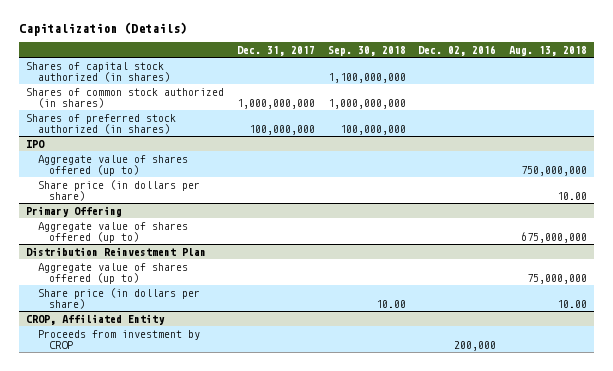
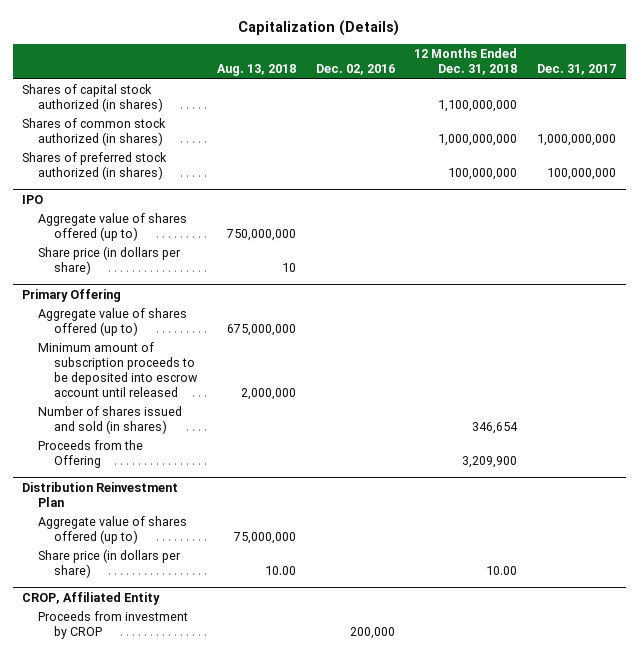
- | Dec. 31, 2017 | Sep. 30, 2018 | Dec. 02, 2016 | Aug. 13, 2018
+ | Aug. 13, 2018 | Dec. 02, 2016 | 12 Months Ended Dec. 31, 2018 | Dec. 31, 2017
@ IPO
- Share price (in dollars per share) | | | | 10.00
+ Share price (in dollars per share) | 10 | | |
@ Primary Offering
+ Minimum amount of subscription proceeds to be deposited into escrow account until released | 2,000,000 | | |
+ Number of shares issued and sold (in shares) | | | 346,654 |
+ Proceeds from the Offering | | | 3,209,900 |

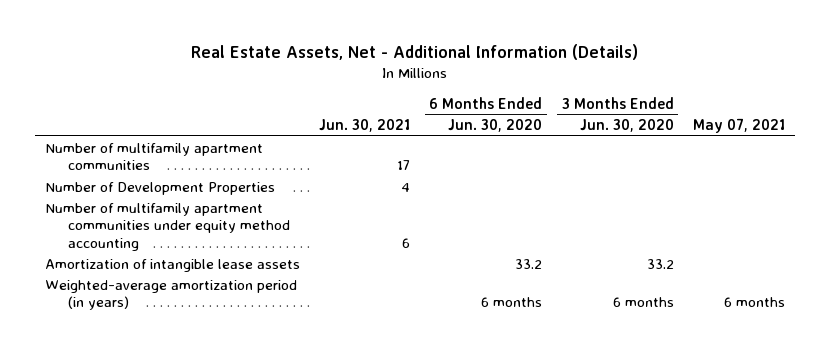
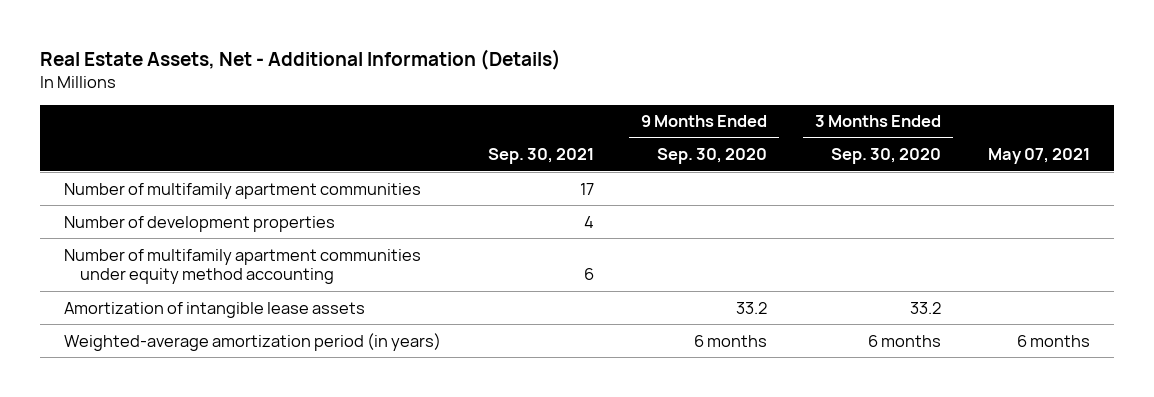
- | Jun. 30, 2021 | 6 Months Ended Jun. 30, 2020 | 3 Months Ended Jun. 30, 2020 | May 07, 2021
+ | Sep. 30, 2021 | 9 Months Ended Sep. 30, 2020 | 3 Months Ended Sep. 30, 2020 | May 07, 2021
- Number of Development Properties | 4 | | |
+ Number of development properties | 4 | | |

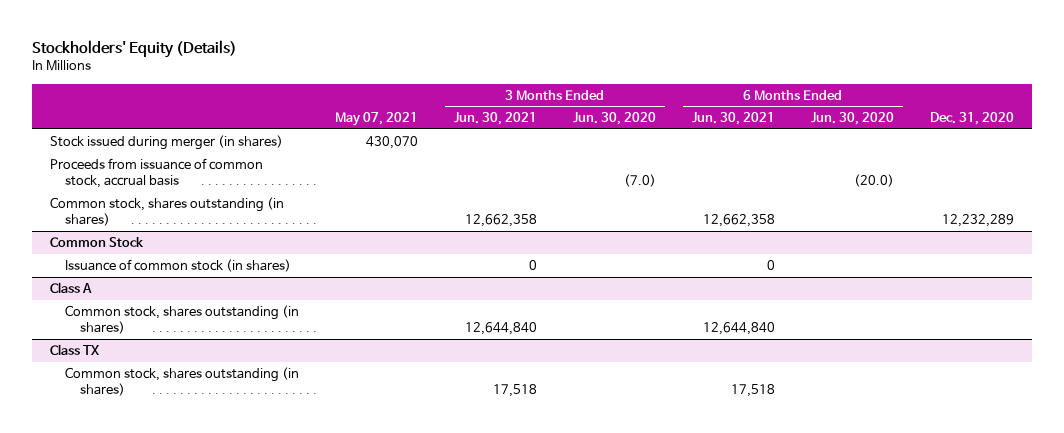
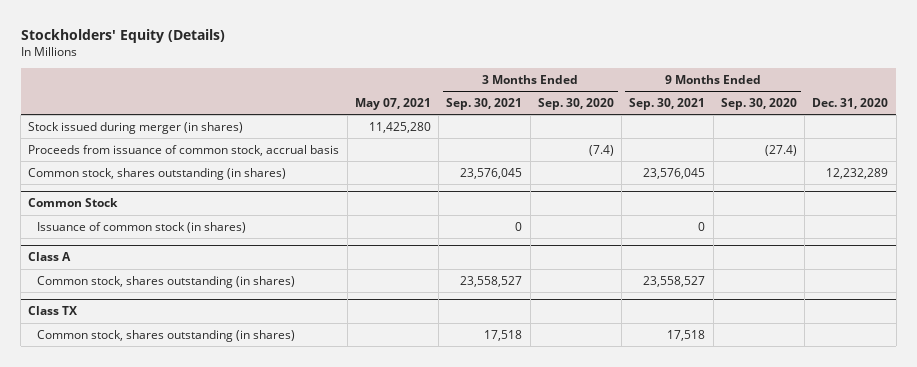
- | May 07, 2021 | 3 Months Ended Jun. 30, 2021 | 3 Months Ended Jun. 30, 2020 | 6 Months Ended Jun. 30, 2021 | 6 Months Ended Jun. 30, 2020 | Dec. 31, 2020
+ | May 07, 2021 | 3 Months Ended Sep. 30, 2021 | 3 Months Ended Sep. 30, 2020 | 9 Months Ended Sep. 30, 2021 | 9 Months Ended Sep. 30, 2020 | Dec. 31, 2020
- Stock issued during merger (in shares) | 430,070 | | | | |
+ Stock issued during merger (in shares) | 11,425,280 | | | | |

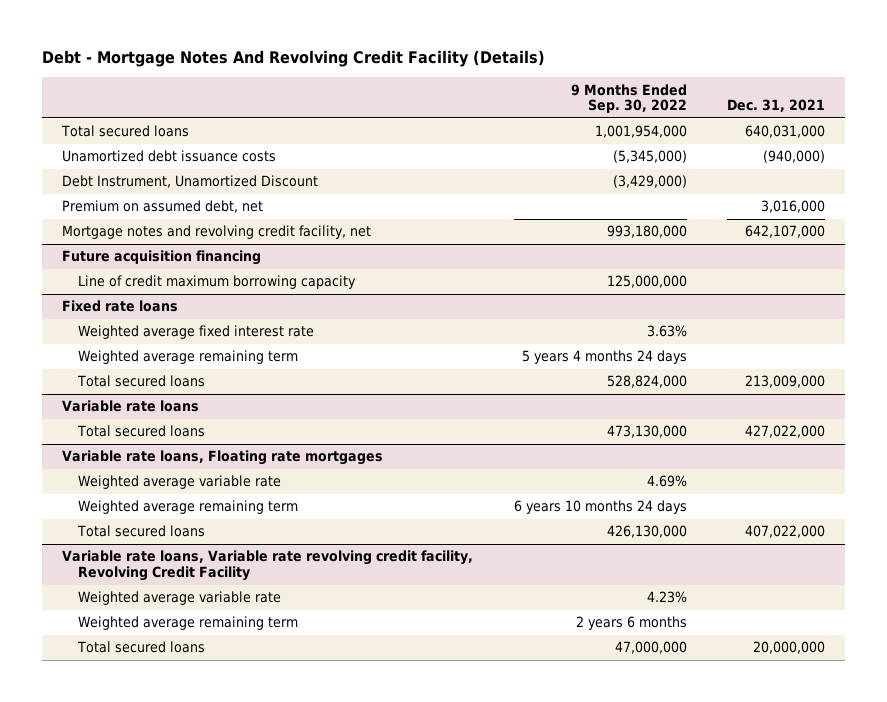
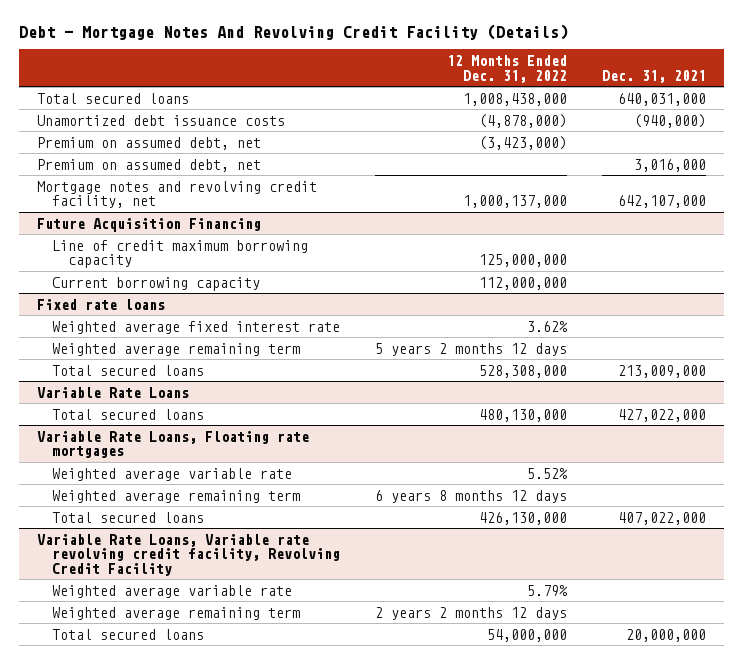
- | 9 Months Ended Sep. 30, 2022 | Dec. 31, 2021
+ | 12 Months Ended Dec. 31, 2022 | Dec. 31, 2021
- Debt Instrument, Unamortized Discount | (3,429,000) |
+ Premium on assumed debt, net | (3,423,000) |
- Future acquisition financing
+ Future Acquisition Financing
+ Current borrowing capacity | 112,000,000 |
- Variable rate loans
+ Variable Rate Loans
- Variable rate loans, Floating rate mortgages
+ Variable Rate Loans, Floating rate mortgages
- Variable rate loans, Variable rate revolving credit facility, Revolving Credit Facility
+ Variable Rate Loans, Variable rate revolving credit facility, Revolving Credit Facility

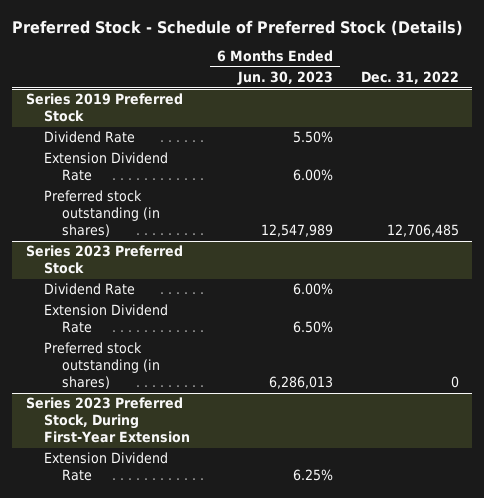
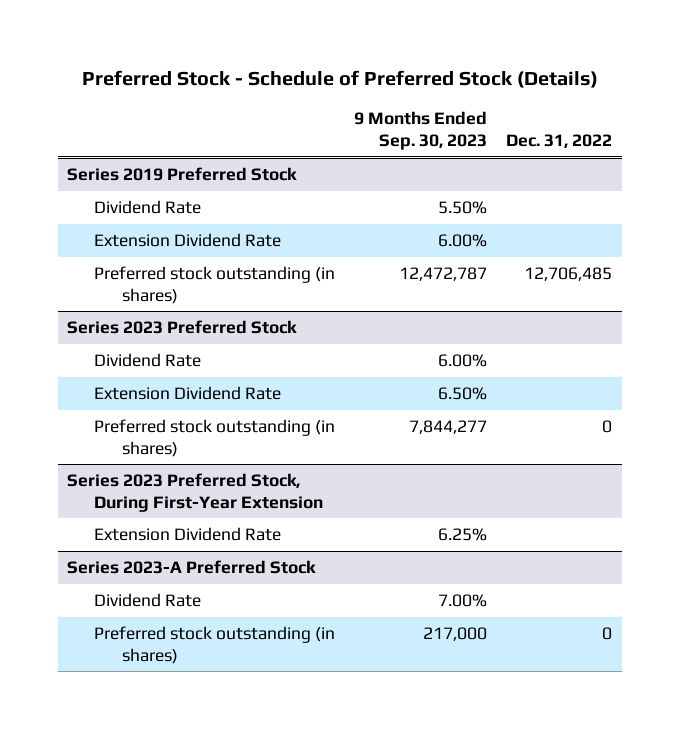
- | 6 Months Ended Jun. 30, 2023 | Dec. 31, 2022
+ | 9 Months Ended Sep. 30, 2023 | Dec. 31, 2022
+ Series 2023-A Preferred Stock
+ Dividend Rate | 7.00% |
+ Preferred stock outstanding (in shares) | 217,000 | 0

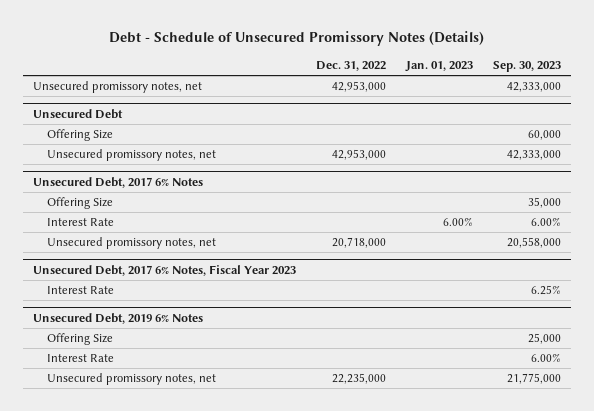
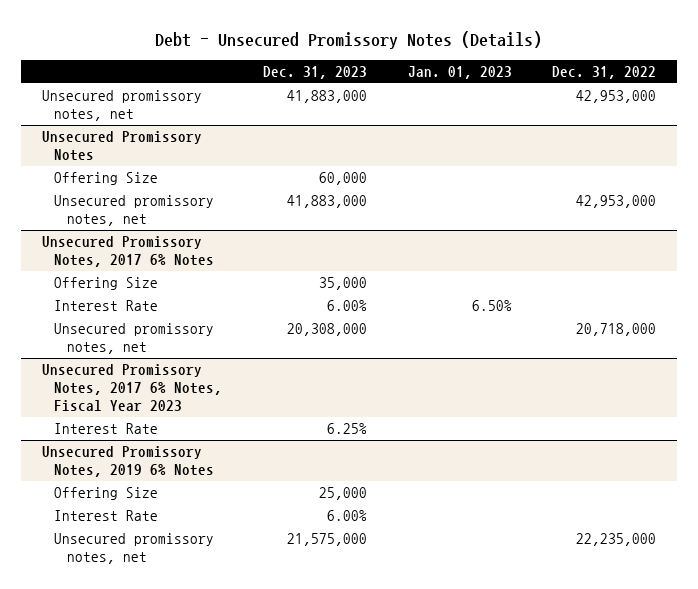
- Debt - Schedule of Unsecured Promissory Notes (Details)
+ Debt - Unsecured Promissory Notes (Details)
- | Dec. 31, 2022 | Jan. 01, 2023 | Sep. 30, 2023
+ | Dec. 31, 2023 | Jan. 01, 2023 | Dec. 31, 2022
- Unsecured Debt
+ Unsecured Promissory Notes
- Unsecured Debt, 2017 6% Notes
+ Unsecured Promissory Notes, 2017 6% Notes
- Interest Rate | | 6.00% | 6.00%
+ Interest Rate | 6.00% | 6.50% |
- Unsecured Debt, 2017 6% Notes, Fiscal Year 2023
+ Unsecured Promissory Notes, 2017 6% Notes, Fiscal Year 2023
- Unsecured Debt, 2019 6% Notes
+ Unsecured Promissory Notes, 2019 6% Notes

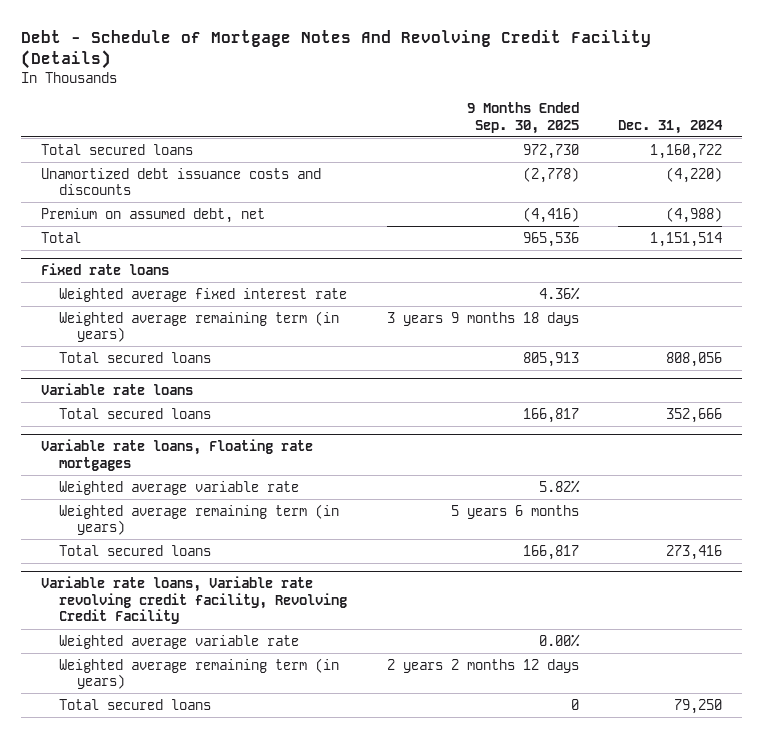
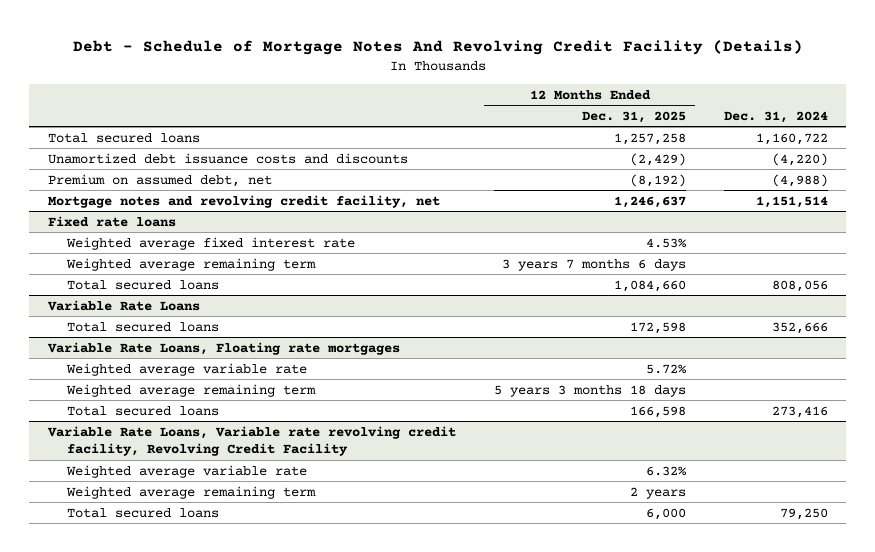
- | 9 Months Ended Sep. 30, 2025 | Dec. 31, 2024
+ | 12 Months Ended Dec. 31, 2025 | Dec. 31, 2024
- Total | 965,536 | 1,151,514
+ Mortgage notes and revolving credit facility, net | 1,246,637 | 1,151,514
@ Fixed rate loans
- Weighted average remaining term (in years) | 3 years 9 months 18 days |
+ Weighted average remaining term | 3 years 7 months 6 days |
- Variable rate loans
+ Variable Rate Loans
- Variable rate loans, Floating rate mortgages
+ Variable Rate Loans, Floating rate mortgages
- Weighted average remaining term (in years) | 5 years 6 months |
+ Weighted average remaining term | 5 years 3 months 18 days |
- Variable rate loans, Variable rate revolving credit facility, Revolving Credit Facility
+ Variable Rate Loans, Variable rate revolving credit facility, Revolving Credit Facility
- Weighted average remaining term (in years) | 2 years 2 months 12 days |
+ Weighted average remaining term | 2 years |

